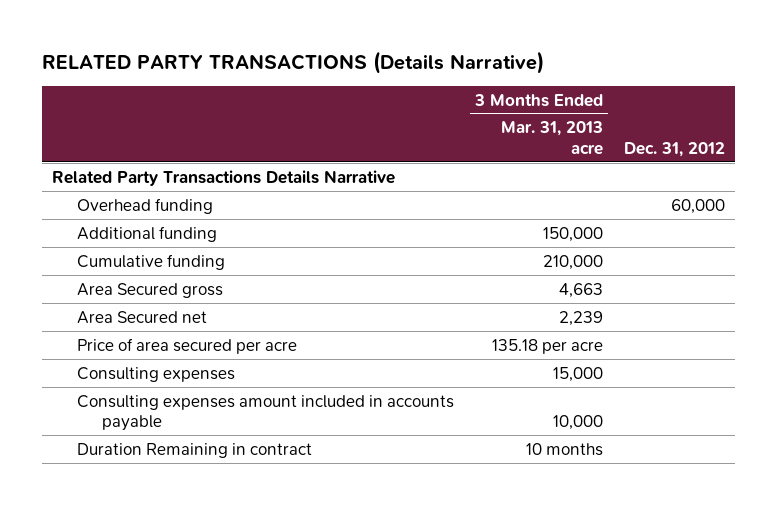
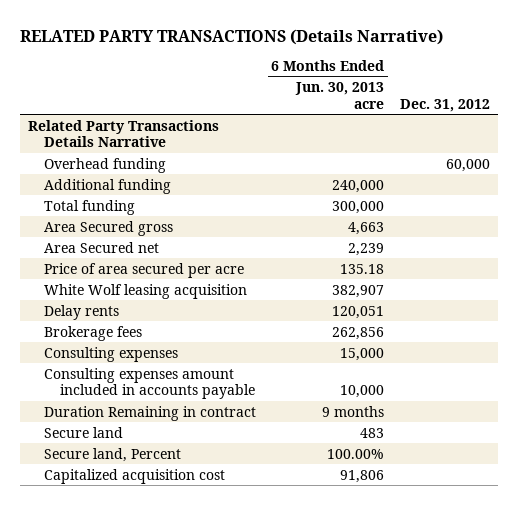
- | 3 Months Ended Mar. 31, 2013 acre | Dec. 31, 2012
+ | 6 Months Ended Jun. 30, 2013 acre | Dec. 31, 2012
- Cumulative funding | 210,000 |
+ Total funding | 300,000 |
+ White Wolf leasing acquisition | 382,907 |
+ Delay rents | 120,051 |
+ Brokerage fees | 262,856 |
+ Secure land | 483 |
+ Secure land, Percent | 100.00% |
+ Capitalized acquisition cost | 91,806 |

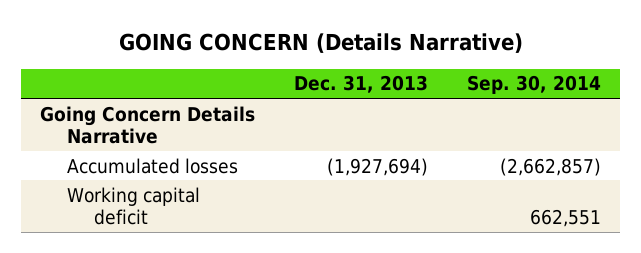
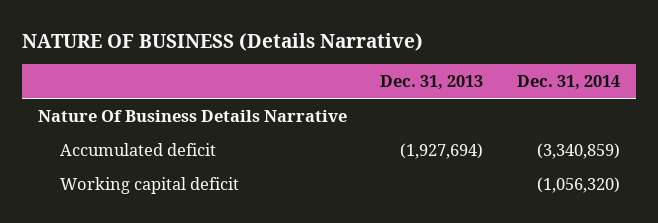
- GOING CONCERN (Details Narrative)
+ NATURE OF BUSINESS (Details Narrative)
- | Dec. 31, 2013 | Sep. 30, 2014
+ | Dec. 31, 2013 | Dec. 31, 2014
- Going Concern Details Narrative
- Accumulated losses | (1,927,694) | (2,662,857)
+ Nature Of Business Details Narrative
+ Accumulated deficit | (1,927,694) | (3,340,859)

